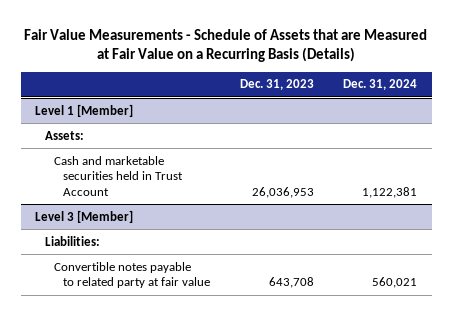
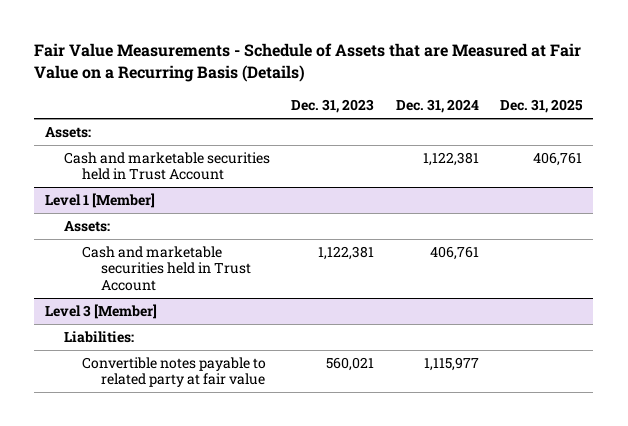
- | Dec. 31, 2023 | Dec. 31, 2024
+ | Dec. 31, 2023 | Dec. 31, 2024 | Dec. 31, 2025
+ Assets:
+ Cash and marketable securities held in Trust Account | | 1,122,381 | 406,761
@ Level 1 [Member]
- Cash and marketable securities held in Trust Account | 26,036,953 | 1,122,381
+ Cash and marketable securities held in Trust Account | 1,122,381 | 406,761 |
@ Level 3 [Member]
- Convertible notes payable to related party at fair value | 643,708 | 560,021
+ Convertible notes payable to related party at fair value | 560,021 | 1,115,977 |

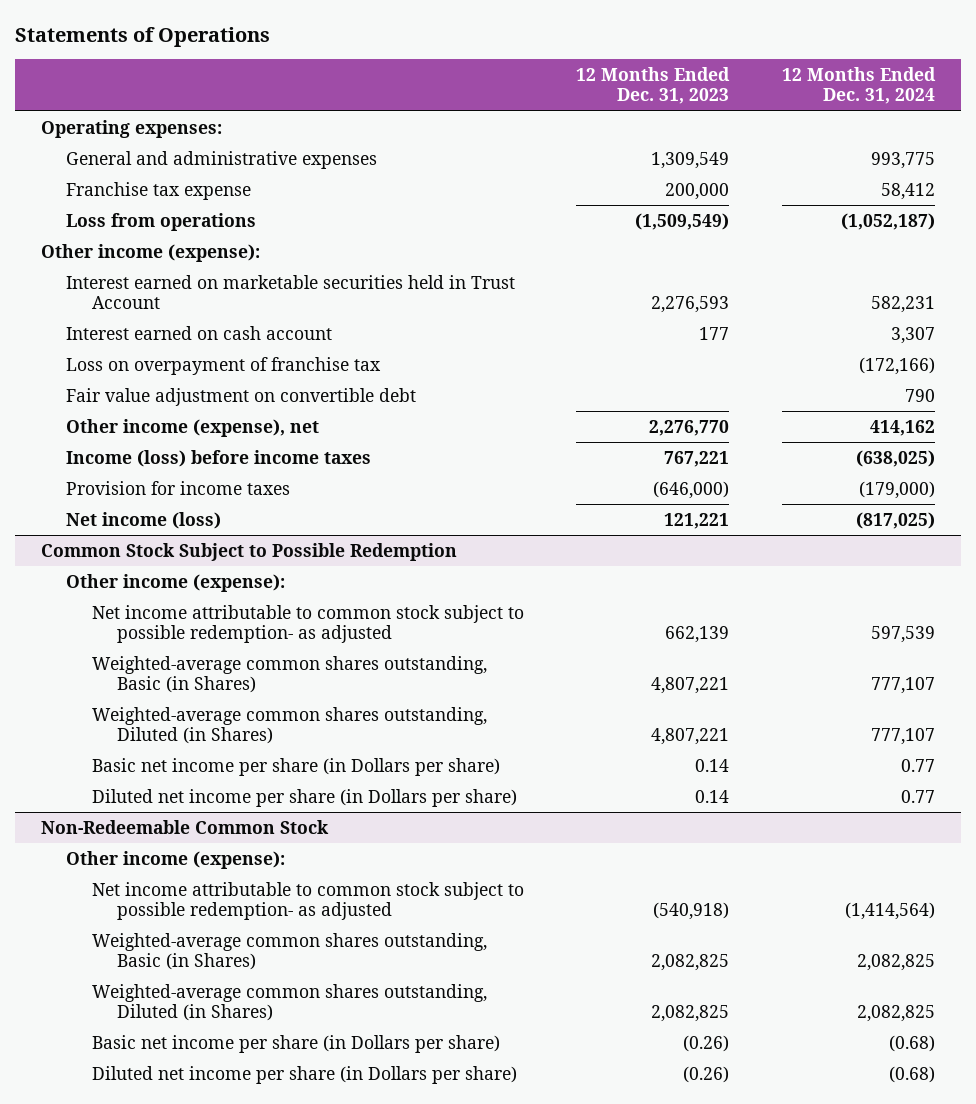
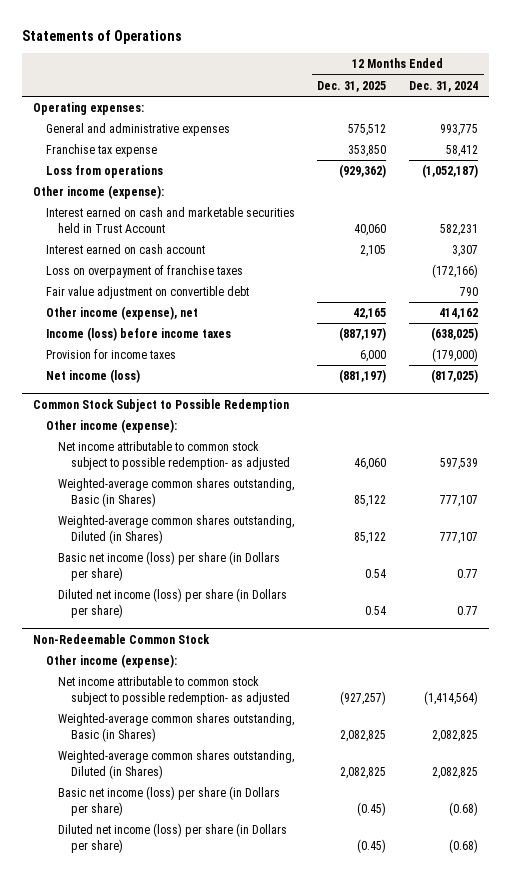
- | 12 Months Ended Dec. 31, 2023 | 12 Months Ended Dec. 31, 2024
+ | 12 Months Ended Dec. 31, 2025 | 12 Months Ended Dec. 31, 2024
- Interest earned on marketable securities held in Trust Account | 2,276,593 | 582,231
+ Interest earned on cash and marketable securities held in Trust Account | 40,060 | 582,231
- Loss on overpayment of franchise tax | | (172,166)
+ Loss on overpayment of franchise taxes | | (172,166)
@ Common Stock Subject to Possible Redemption
- Basic net income per share (in Dollars per share) | 0.14 | 0.77
- Diluted net income per share (in Dollars per share) | 0.14 | 0.77
+ Basic net income (loss) per share (in Dollars per share) | 0.54 | 0.77
+ Diluted net income (loss) per share (in Dollars per share) | 0.54 | 0.77
@ Non-Redeemable Common Stock
- Basic net income per share (in Dollars per share) | (0.26) | (0.68)
- Diluted net income per share (in Dollars per share) | (0.26) | (0.68)
+ Basic net income (loss) per share (in Dollars per share) | (0.45) | (0.68)
+ Diluted net income (loss) per share (in Dollars per share) | (0.45) | (0.68)

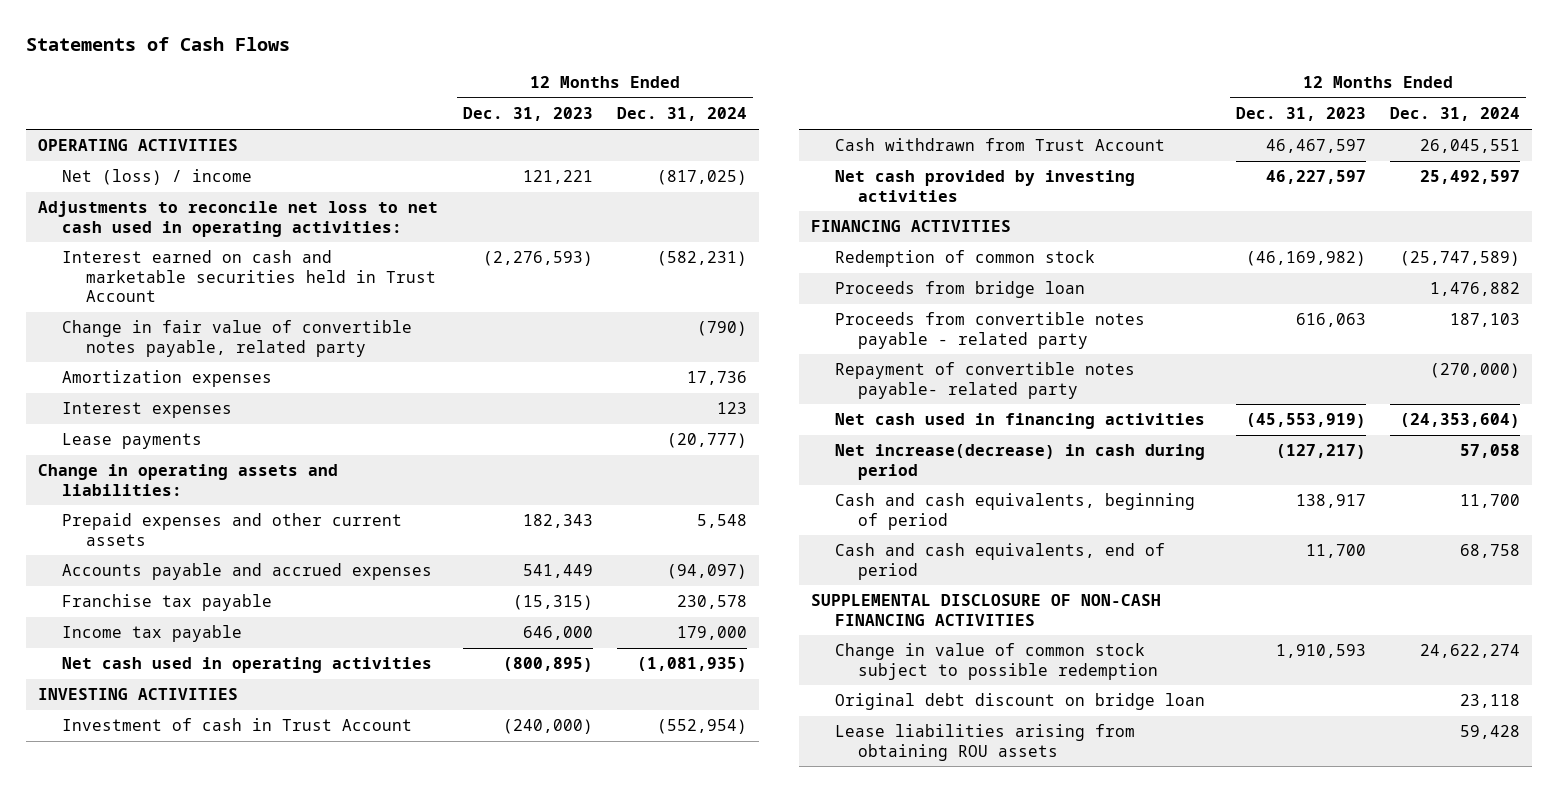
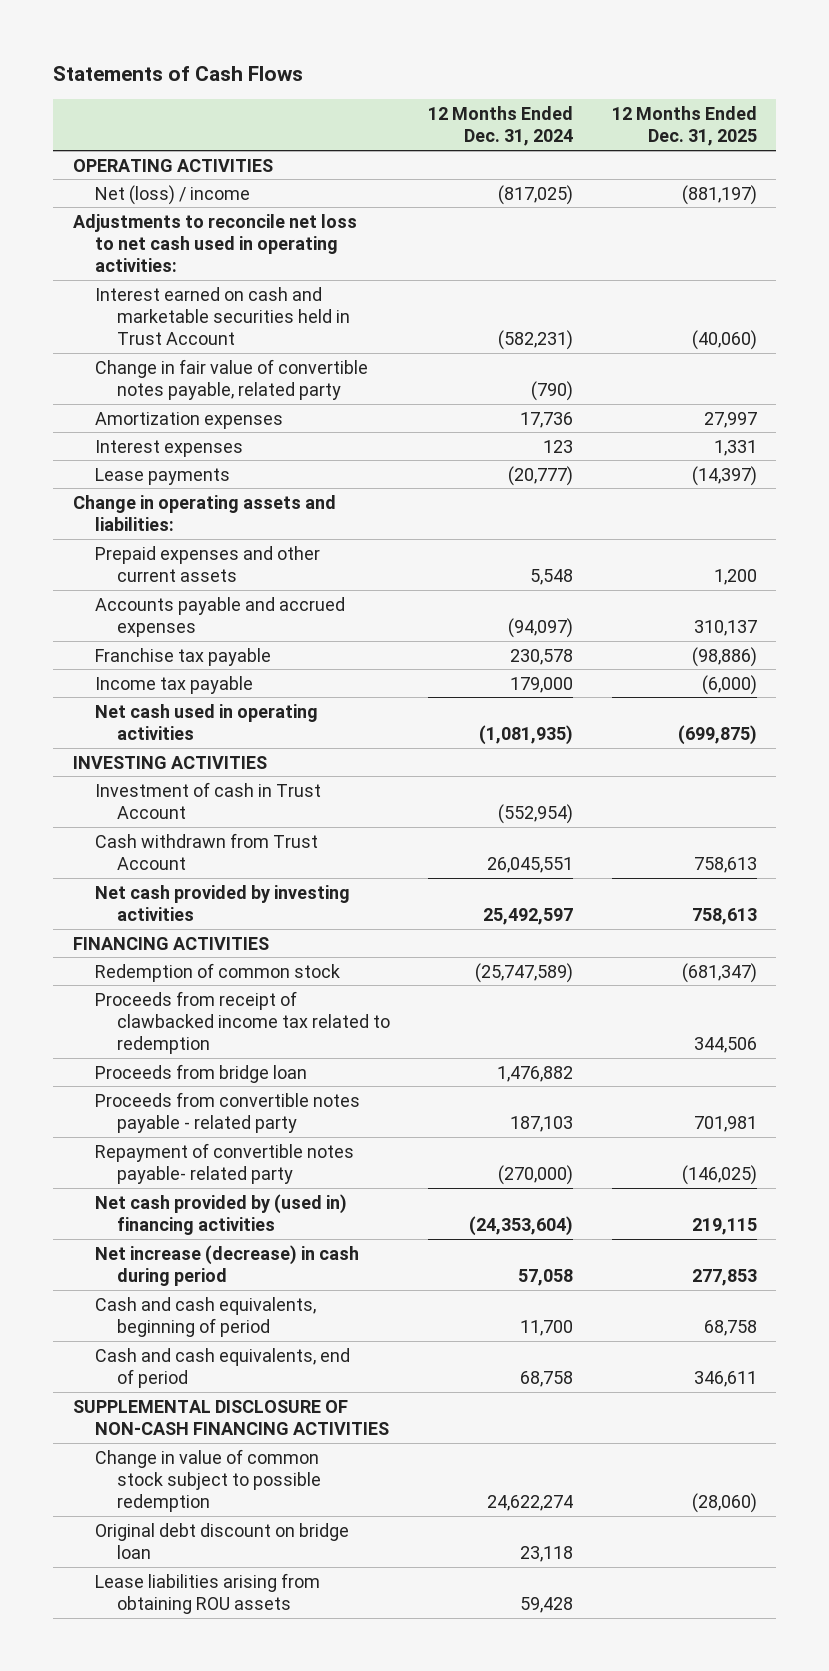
- | 12 Months Ended Dec. 31, 2023 | 12 Months Ended Dec. 31, 2024
+ | 12 Months Ended Dec. 31, 2024 | 12 Months Ended Dec. 31, 2025
+ Proceeds from receipt of clawbacked income tax related to redemption | | 344,506
- Net cash used in financing activities | (45,553,919) | (24,353,604)
- Net increase(decrease) in cash during period | (127,217) | 57,058
+ Net cash provided by (used in) financing activities | (24,353,604) | 219,115
+ Net increase (decrease) in cash during period | 57,058 | 277,853

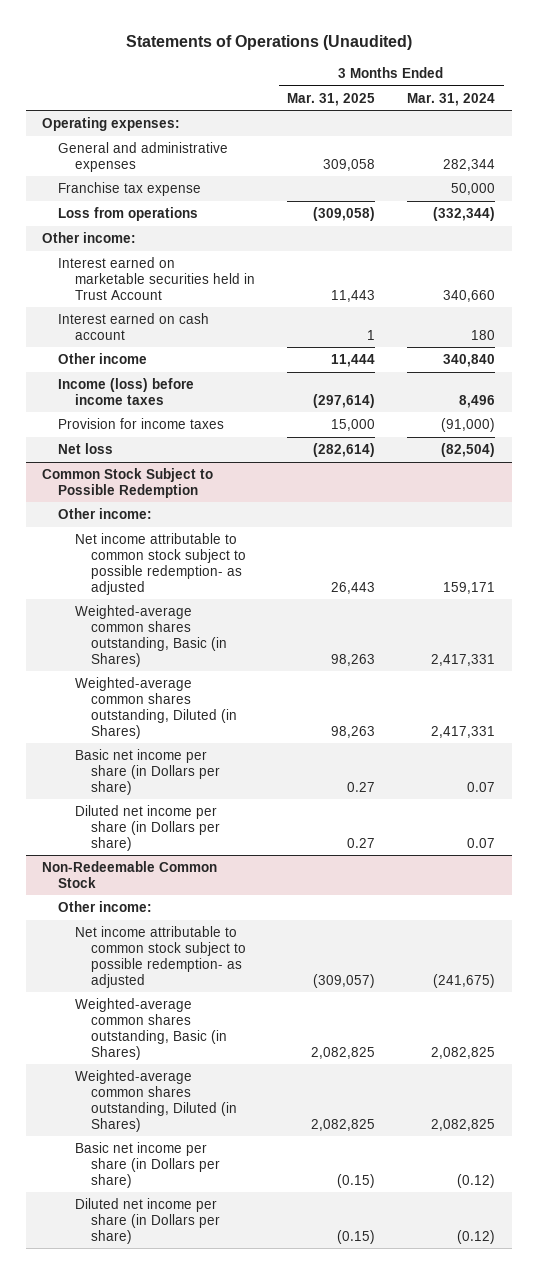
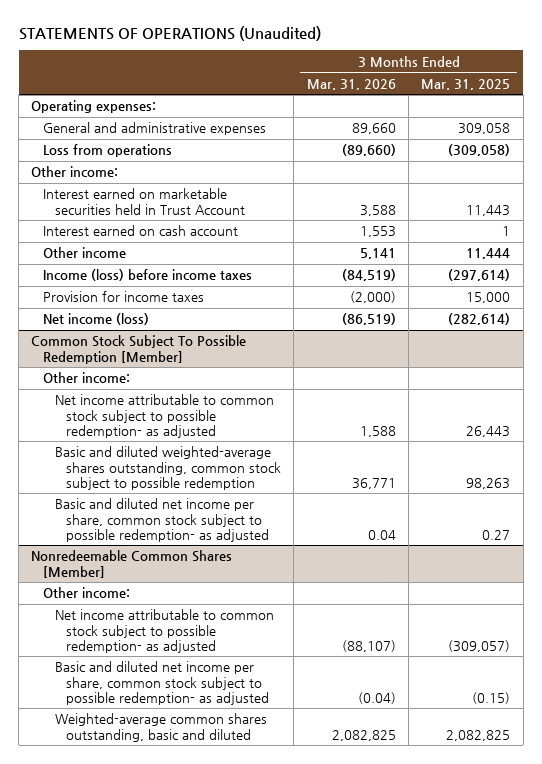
- Statements of Operations (Unaudited)
+ STATEMENTS OF OPERATIONS (Unaudited)
- | 3 Months Ended Mar. 31, 2025 | 3 Months Ended Mar. 31, 2024
+ | 3 Months Ended Mar. 31, 2026 | 3 Months Ended Mar. 31, 2025
- Franchise tax expense | | 50,000
- Net loss | (282,614) | (82,504)
- Common Stock Subject to Possible Redemption
+ Net income (loss) | (86,519) | (282,614)
+ Common Stock Subject To Possible Redemption [Member]
- Weighted-average common shares outstanding, Basic (in Shares) | 98,263 | 2,417,331
- Weighted-average common shares outstanding, Diluted (in Shares) | 98,263 | 2,417,331
- Basic net income per share (in Dollars per share) | 0.27 | 0.07
- Diluted net income per share (in Dollars per share) | 0.27 | 0.07
- Non-Redeemable Common Stock
+ Basic and diluted weighted-average shares outstanding, common stock subject to possible redemption | 36,771 | 98,263
+ Basic and diluted net income per share, common stock subject to possible redemption- as adjusted | 0.04 | 0.27
+ Nonredeemable Common Shares [Member]
- Weighted-average common shares outstanding, Basic (in Shares) | 2,082,825 | 2,082,825
- Weighted-average common shares outstanding, Diluted (in Shares) | 2,082,825 | 2,082,825
- Basic net income per share (in Dollars per share) | (0.15) | (0.12)
- Diluted net income per share (in Dollars per share) | (0.15) | (0.12)
+ Basic and diluted net income per share, common stock subject to possible redemption- as adjusted | (0.04) | (0.15)
+ Weighted-average common shares outstanding, basic and diluted | 2,082,825 | 2,082,825

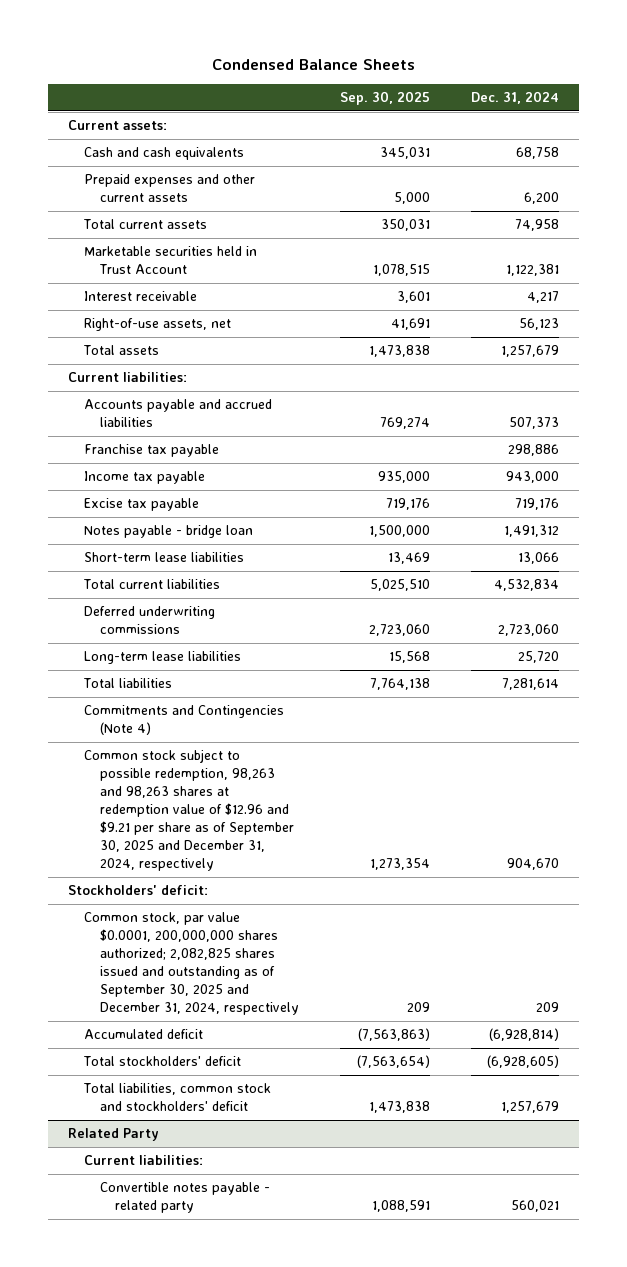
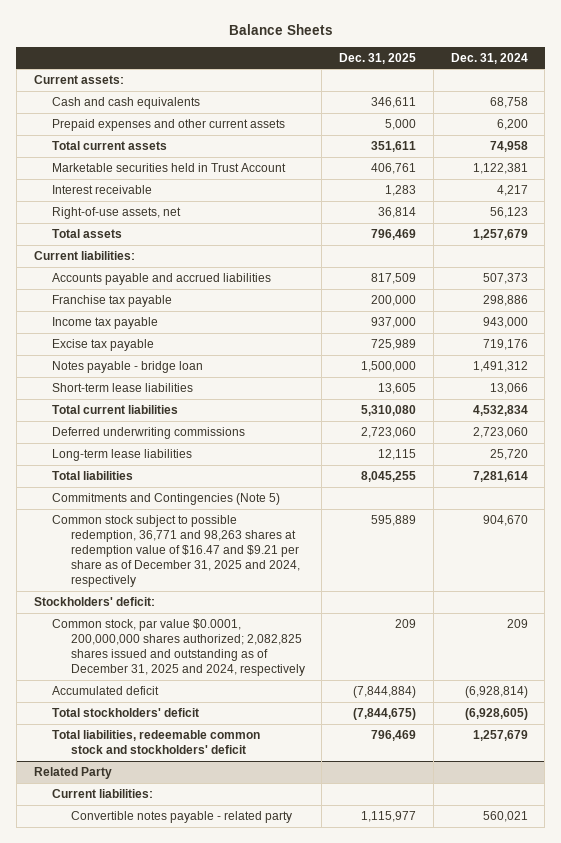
- Condensed Balance Sheets
+ Balance Sheets
- | Sep. 30, 2025 | Dec. 31, 2024
+ | Dec. 31, 2025 | Dec. 31, 2024
- Commitments and Contingencies (Note 4)
- Common stock subject to possible redemption, 98,263 and 98,263 shares at redemption value of $12.96 and $9.21 per share as of September 30, 2025 and December 31, 2024, respectively | 1,273,354 | 904,670
+ Commitments and Contingencies (Note 5)
+ Common stock subject to possible redemption, 36,771 and 98,263 shares at redemption value of $16.47 and $9.21 per share as of December 31, 2025 and 2024, respectively | 595,889 | 904,670
- Common stock, par value $0.0001, 200,000,000 shares authorized; 2,082,825 shares issued and outstanding as of September 30, 2025 and December 31, 2024, respectively | 209 | 209
+ Common stock, par value $0.0001, 200,000,000 shares authorized; 2,082,825 shares issued and outstanding as of December 31, 2025 and 2024, respectively | 209 | 209
- Total liabilities, common stock and stockholders' deficit | 1,473,838 | 1,257,679
+ Total liabilities, redeemable common stock and stockholders' deficit | 796,469 | 1,257,679

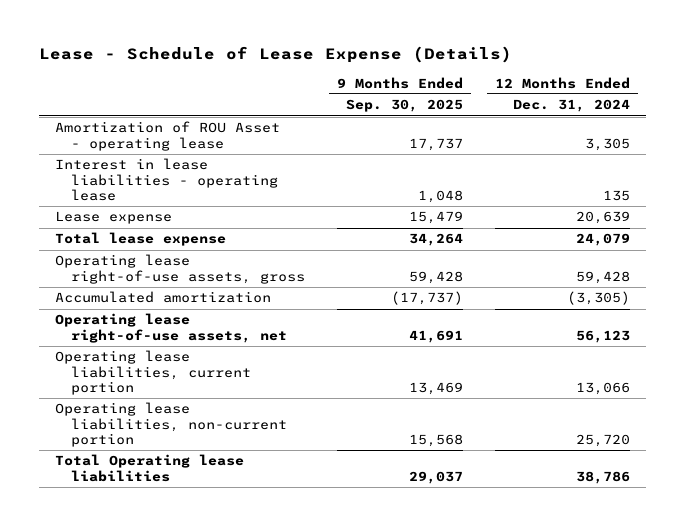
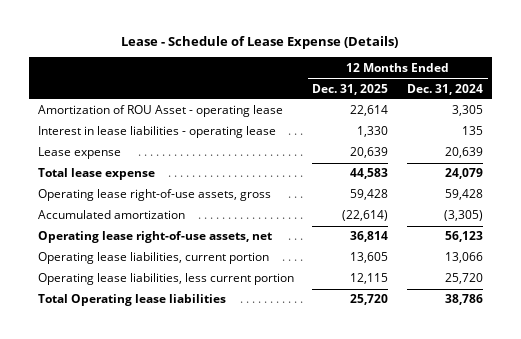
- | 9 Months Ended Sep. 30, 2025 | 12 Months Ended Dec. 31, 2024
+ | 12 Months Ended Dec. 31, 2025 | 12 Months Ended Dec. 31, 2024
- Operating lease liabilities, non-current portion | 15,568 | 25,720
+ Operating lease liabilities, less current portion | 12,115 | 25,720

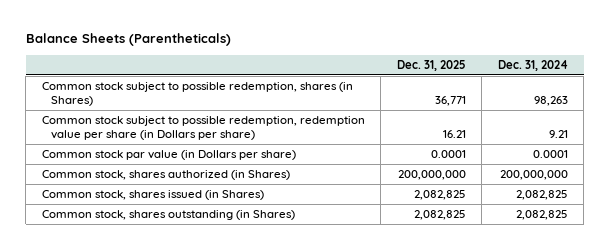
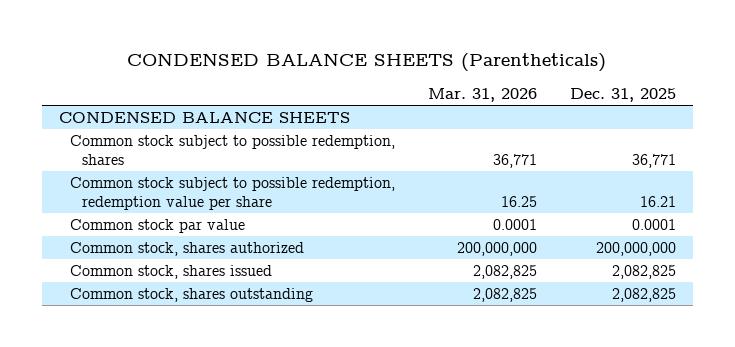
- Balance Sheets (Parentheticals)
+ CONDENSED BALANCE SHEETS (Parentheticals)
- | Dec. 31, 2025 | Dec. 31, 2024
+ | Mar. 31, 2026 | Dec. 31, 2025
- Common stock subject to possible redemption, shares (in Shares) | 36,771 | 98,263
- Common stock subject to possible redemption, redemption value per share (in Dollars per share) | 16.21 | 9.21
- Common stock par value (in Dollars per share) | 0.0001 | 0.0001
- Common stock, shares authorized (in Shares) | 200,000,000 | 200,000,000
- Common stock, shares issued (in Shares) | 2,082,825 | 2,082,825
- Common stock, shares outstanding (in Shares) | 2,082,825 | 2,082,825
+ CONDENSED BALANCE SHEETS
+ Common stock subject to possible redemption, shares | 36,771 | 36,771
+ Common stock subject to possible redemption, redemption value per share | 16.25 | 16.21
+ Common stock par value | 0.0001 | 0.0001
+ Common stock, shares authorized | 200,000,000 | 200,000,000
+ Common stock, shares issued | 2,082,825 | 2,082,825
+ Common stock, shares outstanding | 2,082,825 | 2,082,825

